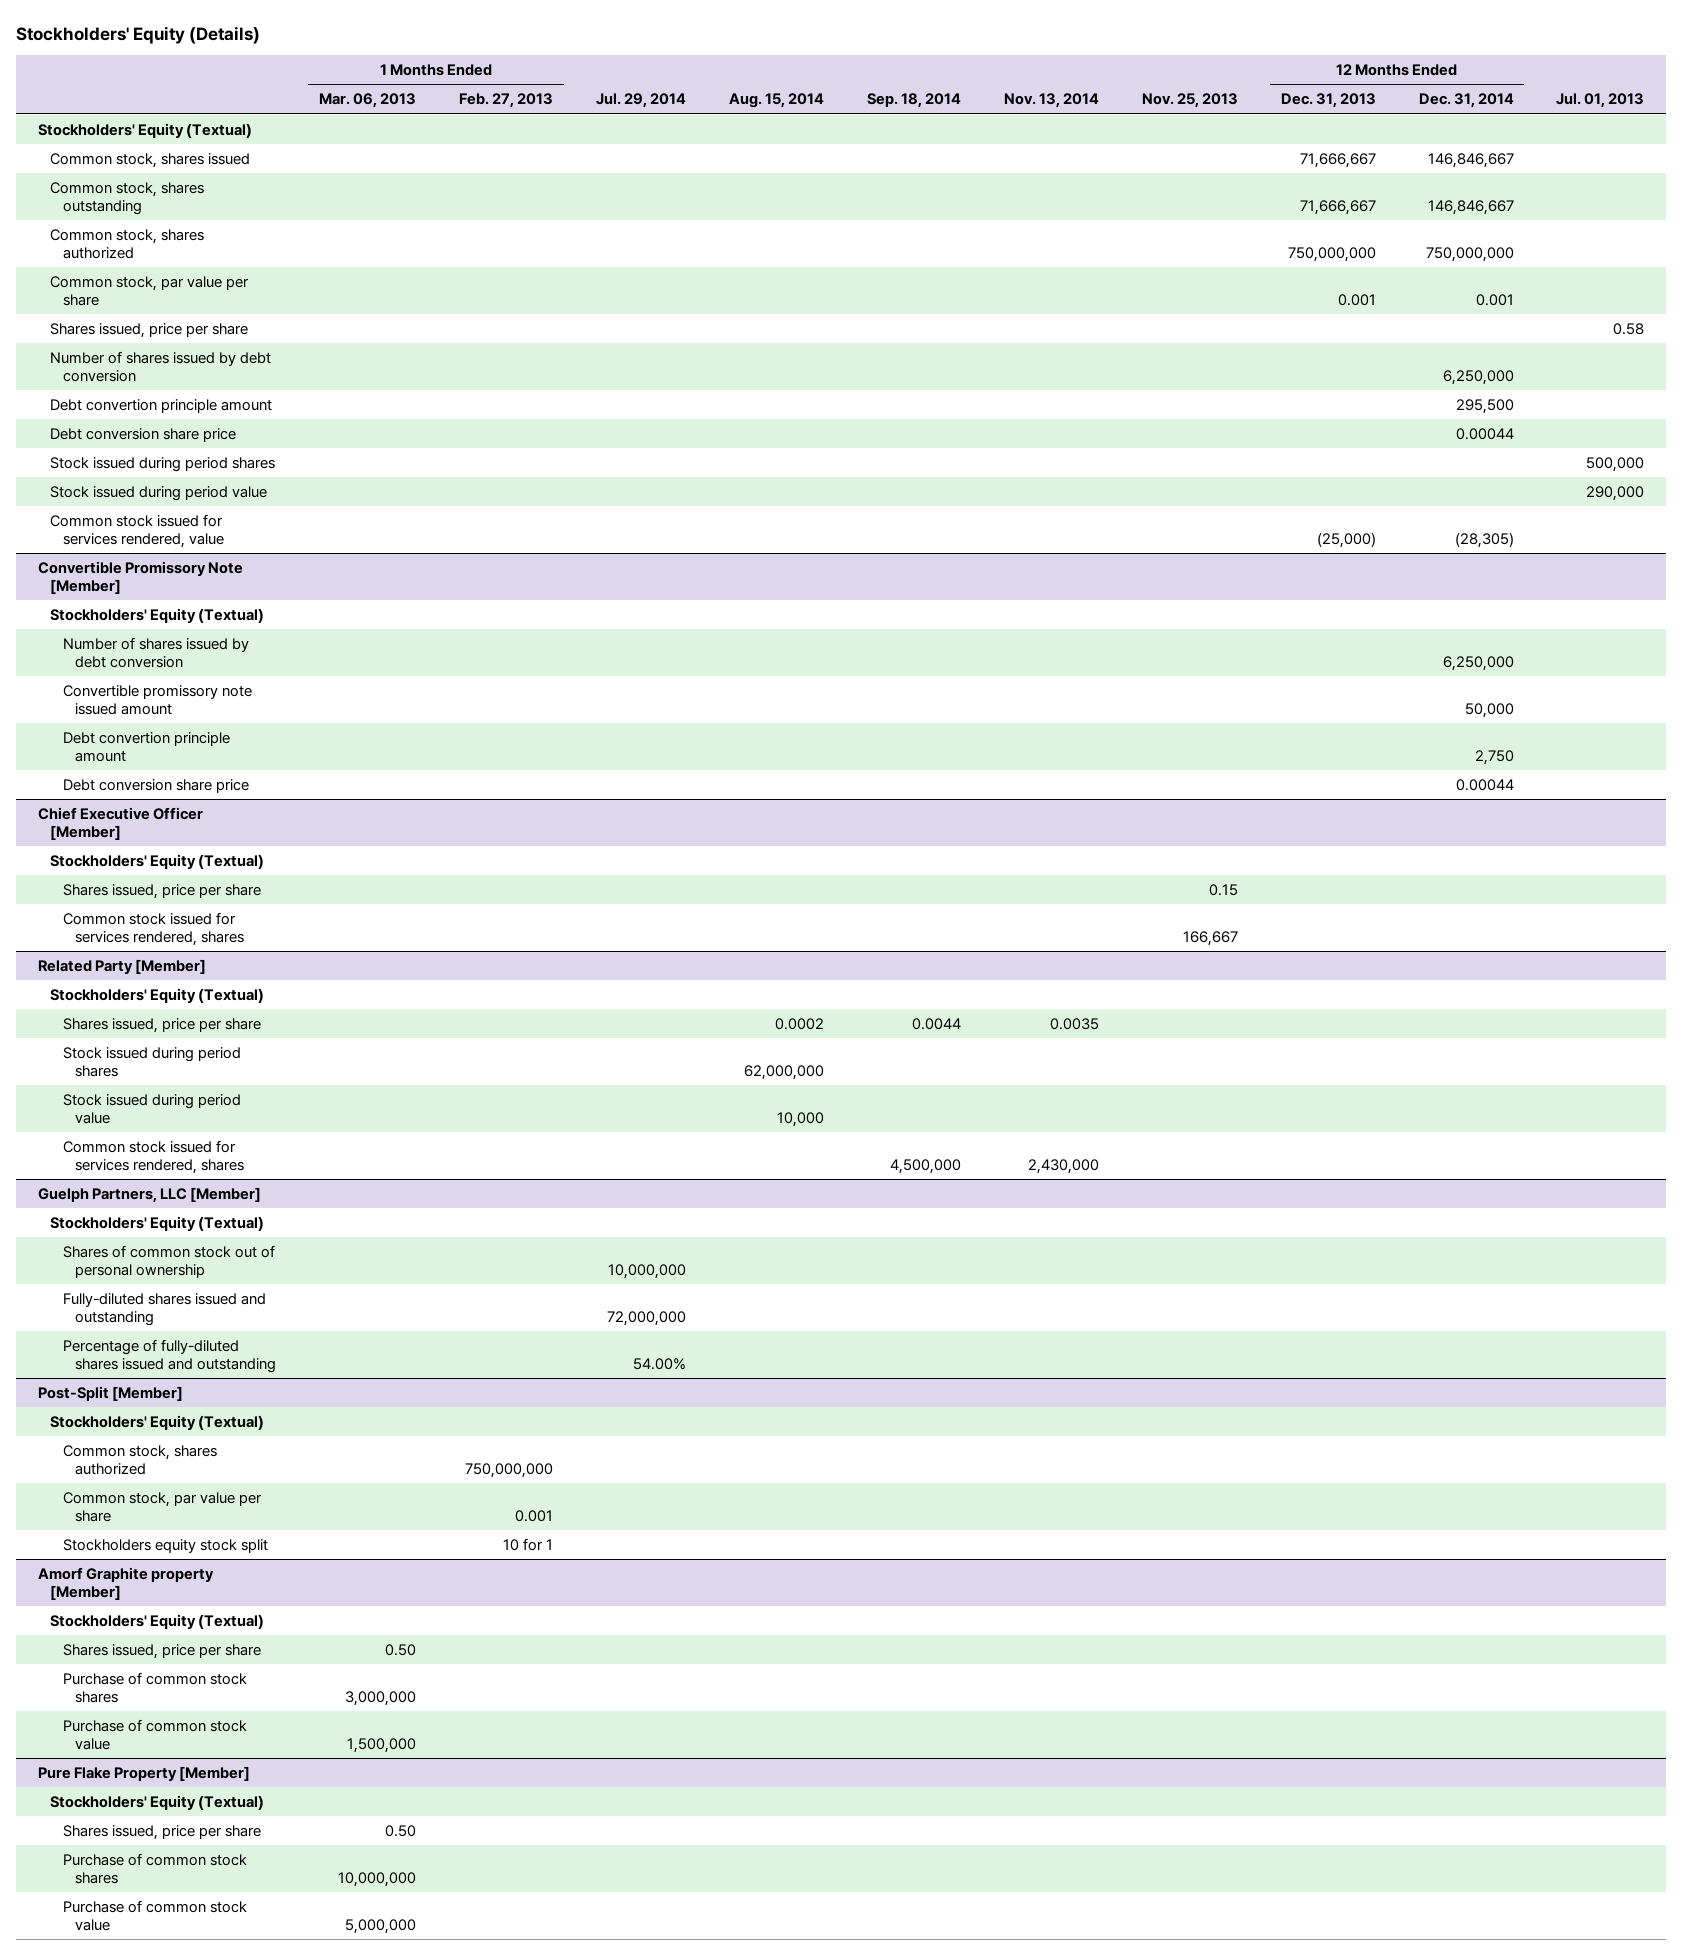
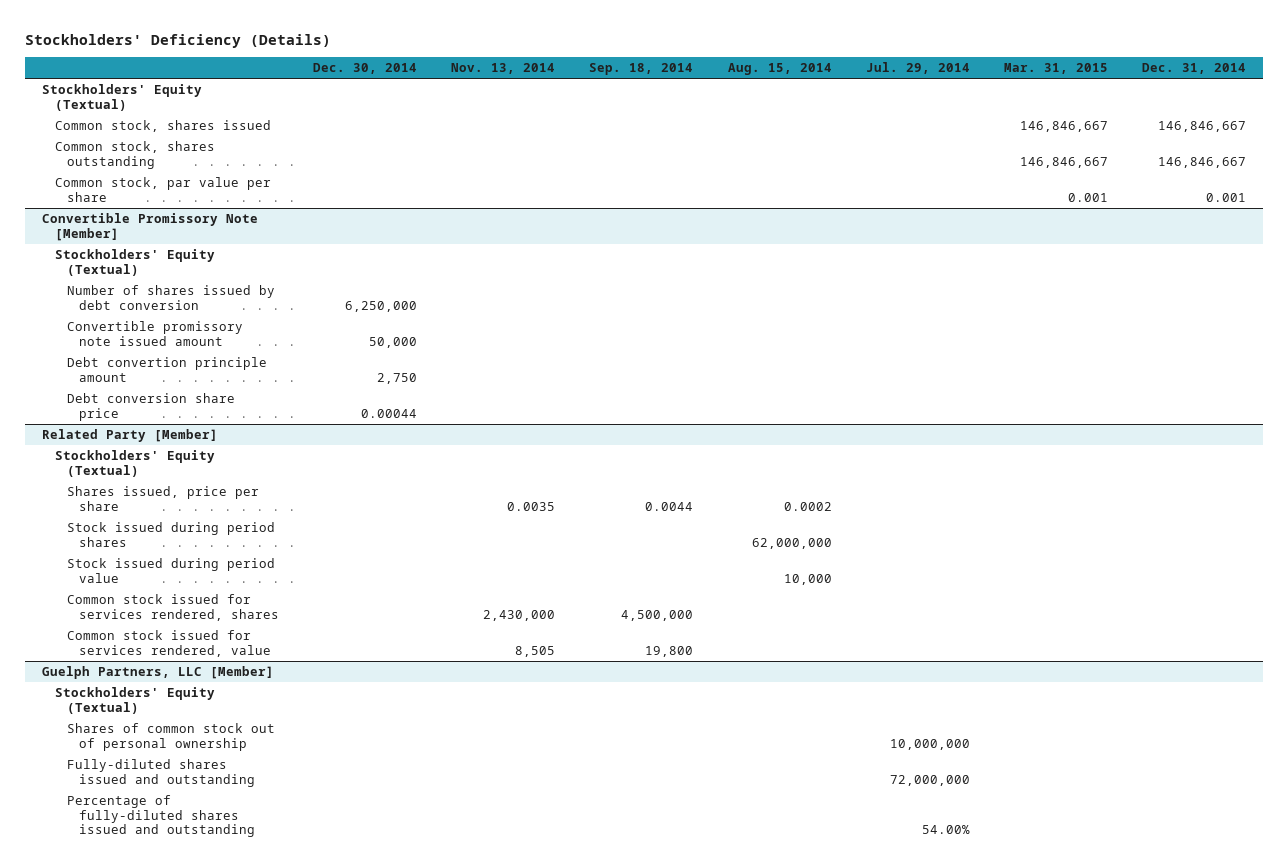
- Stockholders' Equity (Details)
+ Stockholders' Deficiency (Details)
- | 1 Months Ended Mar. 06, 2013 | 1 Months Ended Feb. 27, 2013 | Jul. 29, 2014 | Aug. 15, 2014 | Sep. 18, 2014 | Nov. 13, 2014 | Nov. 25, 2013 | 12 Months Ended Dec. 31, 2013 | 12 Months Ended Dec. 31, 2014 | Jul. 01, 2013
+ | Dec. 30, 2014 | Nov. 13, 2014 | Sep. 18, 2014 | Aug. 15, 2014 | Jul. 29, 2014 | Mar. 31, 2015 | Dec. 31, 2014
- Common stock, shares authorized | | | | | | | | 750,000,000 | 750,000,000 |
- Shares issued, price per share | | | | | | | | | | 0.58
- Number of shares issued by debt conversion | | | | | | | | | 6,250,000 |
- Debt convertion principle amount | | | | | | | | | 295,500 |
- Debt conversion share price | | | | | | | | | 0.00044 |
- Stock issued during period shares | | | | | | | | | | 500,000
- Stock issued during period value | | | | | | | | | | 290,000
- Common stock issued for services rendered, value | | | | | | | | (25,000) | (28,305) |
- Chief Executive Officer [Member]
- Stockholders' Equity (Textual)
- Shares issued, price per share | | | | | | | 0.15 | | |
- Common stock issued for services rendered, shares | | | | | | | 166,667 | | |
@ Related Party [Member]
+ Common stock issued for services rendered, value | | 8,505 | 19,800 | | | |
- Post-Split [Member]
- Stockholders' Equity (Textual)
- Common stock, shares authorized | | 750,000,000 | | | | | | | |
- Common stock, par value per share | | 0.001 | | | | | | | |
- Stockholders equity stock split | | 10 for 1 | | | | | | | |
- Amorf Graphite property [Member]
- Stockholders' Equity (Textual)
- Shares issued, price per share | 0.50 | | | | | | | | |
- Purchase of common stock shares | 3,000,000 | | | | | | | | |
- Purchase of common stock value | 1,500,000 | | | | | | | | |
- Pure Flake Property [Member]
- Stockholders' Equity (Textual)
- Shares issued, price per share | 0.50 | | | | | | | | |
- Purchase of common stock shares | 10,000,000 | | | | | | | | |
- Purchase of common stock value | 5,000,000 | | | | | | | | |

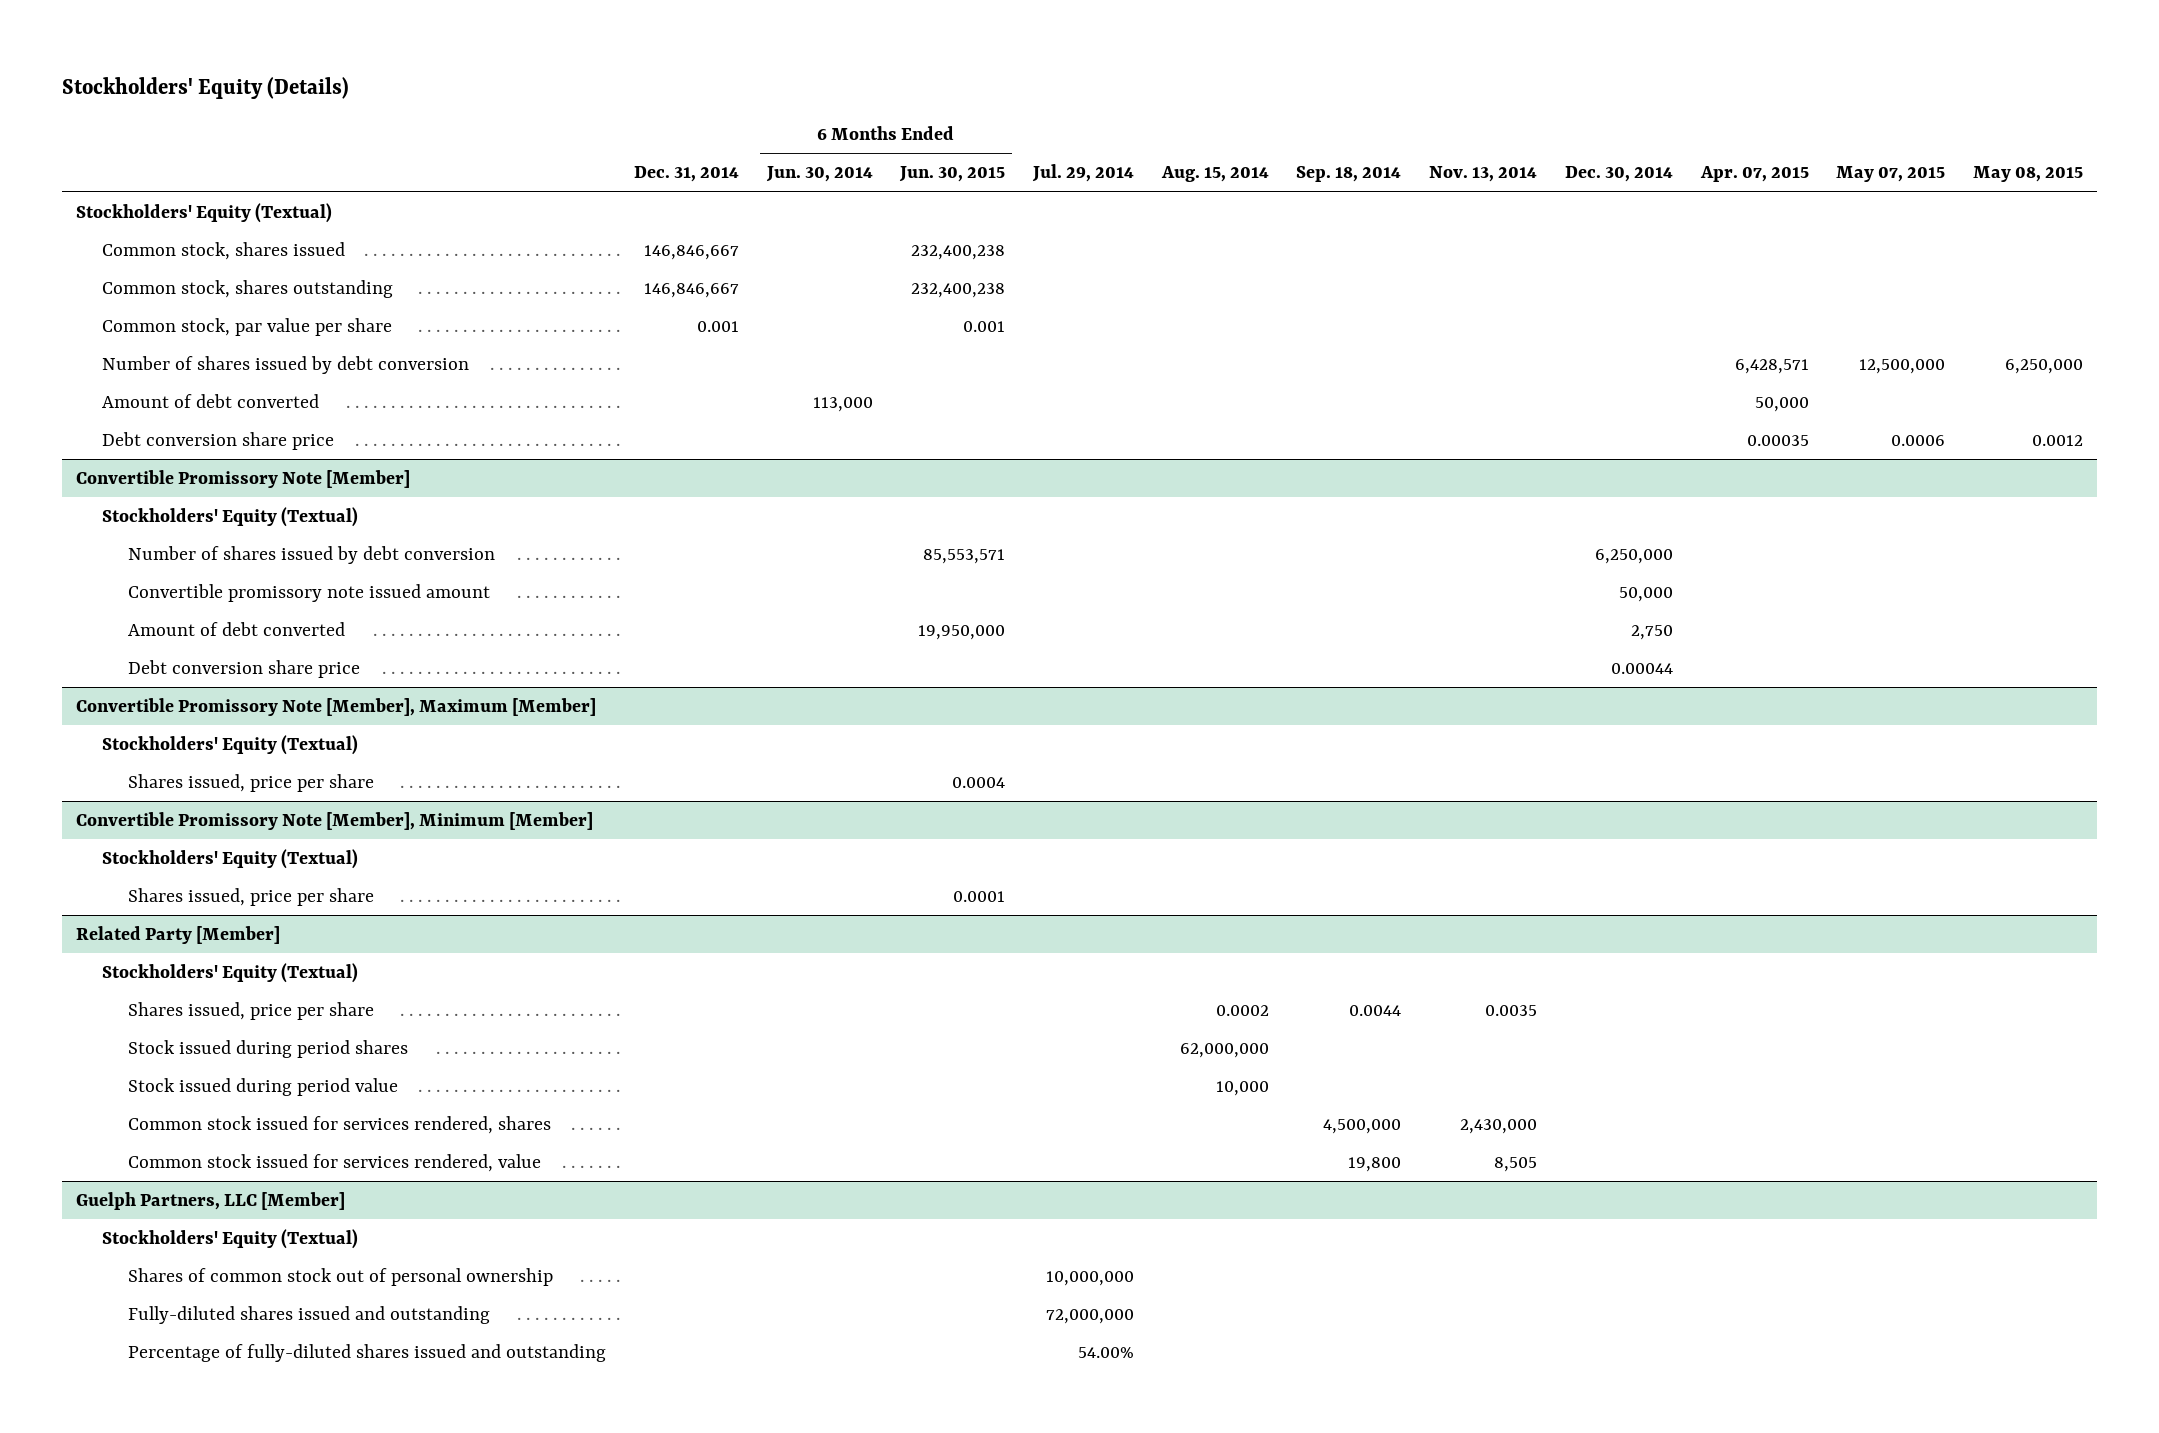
- Stockholders' Deficiency (Details)
+ Stockholders' Equity (Details)
- | Dec. 30, 2014 | Nov. 13, 2014 | Sep. 18, 2014 | Aug. 15, 2014 | Jul. 29, 2014 | Mar. 31, 2015 | Dec. 31, 2014
+ | Dec. 31, 2014 | 6 Months Ended Jun. 30, 2014 | 6 Months Ended Jun. 30, 2015 | Jul. 29, 2014 | Aug. 15, 2014 | Sep. 18, 2014 | Nov. 13, 2014 | Dec. 30, 2014 | Apr. 07, 2015 | May 07, 2015 | May 08, 2015
+ Number of shares issued by debt conversion | | | | | | | | | 6,428,571 | 12,500,000 | 6,250,000
+ Amount of debt converted | | 113,000 | | | | | | | 50,000 | |
+ Debt conversion share price | | | | | | | | | 0.00035 | 0.0006 | 0.0012
@ Convertible Promissory Note [Member]
- Debt convertion principle amount | 2,750 | | | | | |
+ Amount of debt converted | | | 19,950,000 | | | | | 2,750 | | |
+ Convertible Promissory Note [Member], Maximum [Member]
+ Stockholders' Equity (Textual)
+ Shares issued, price per share | | | 0.0004 | | | | | | | |
+ Convertible Promissory Note [Member], Minimum [Member]
+ Stockholders' Equity (Textual)
+ Shares issued, price per share | | | 0.0001 | | | | | | | |

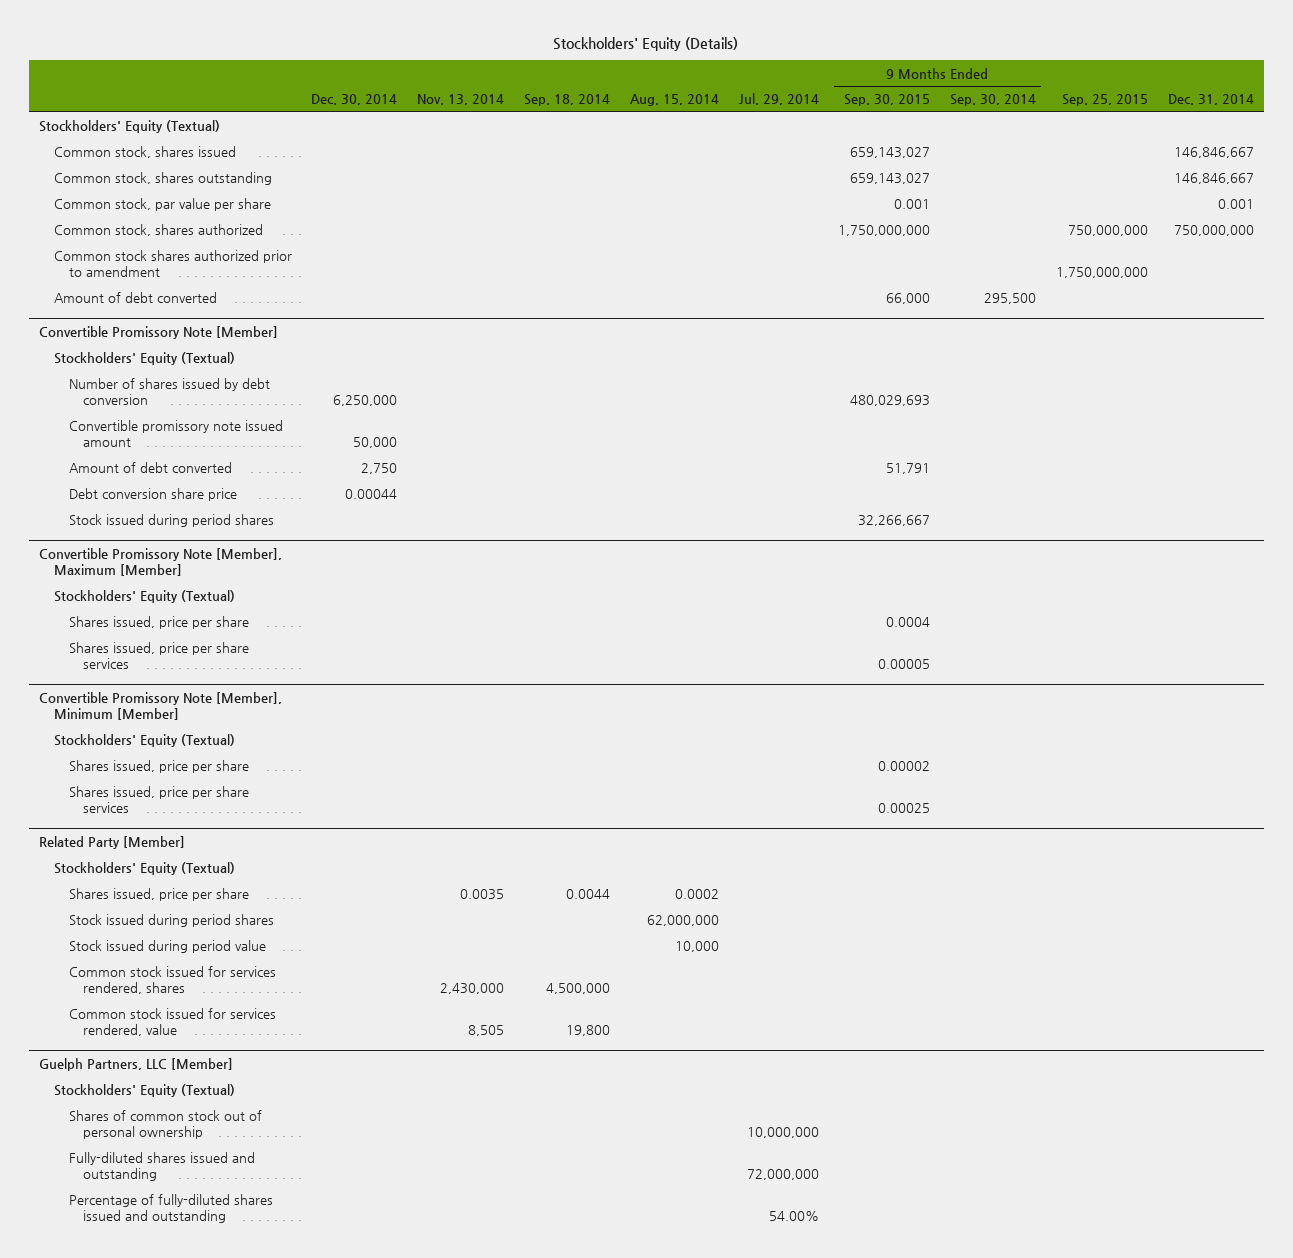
- | Dec. 31, 2014 | 6 Months Ended Jun. 30, 2014 | 6 Months Ended Jun. 30, 2015 | Jul. 29, 2014 | Aug. 15, 2014 | Sep. 18, 2014 | Nov. 13, 2014 | Dec. 30, 2014 | Apr. 07, 2015 | May 07, 2015 | May 08, 2015
+ | Dec. 30, 2014 | Nov. 13, 2014 | Sep. 18, 2014 | Aug. 15, 2014 | Jul. 29, 2014 | 9 Months Ended Sep. 30, 2015 | 9 Months Ended Sep. 30, 2014 | Sep. 25, 2015 | Dec. 31, 2014
- Number of shares issued by debt conversion | | | | | | | | | 6,428,571 | 12,500,000 | 6,250,000
+ Common stock, shares authorized | | | | | | 1,750,000,000 | | 750,000,000 | 750,000,000
+ Common stock shares authorized prior to amendment | | | | | | | | 1,750,000,000 |
- Debt conversion share price | | | | | | | | | 0.00035 | 0.0006 | 0.0012
@ Convertible Promissory Note [Member]
+ Stock issued during period shares | | | | | | 32,266,667 | | |
@ Convertible Promissory Note [Member], Maximum [Member]
+ Shares issued, price per share services | | | | | | 0.00005 | | |
@ Convertible Promissory Note [Member], Minimum [Member]
+ Shares issued, price per share services | | | | | | 0.00025 | | |

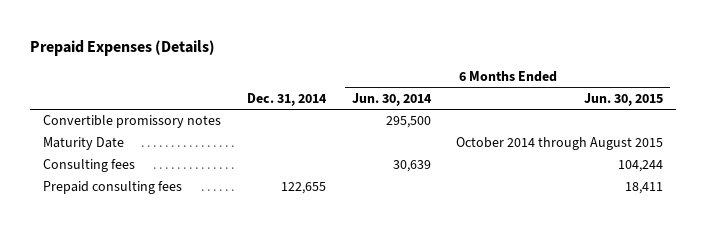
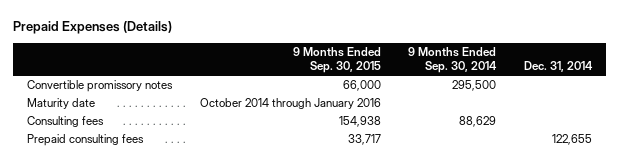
- | Dec. 31, 2014 | 6 Months Ended Jun. 30, 2014 | 6 Months Ended Jun. 30, 2015
+ | 9 Months Ended Sep. 30, 2015 | 9 Months Ended Sep. 30, 2014 | Dec. 31, 2014
- Maturity Date | | | October 2014 through August 2015
+ Maturity date | October 2014 through January 2016 | |

